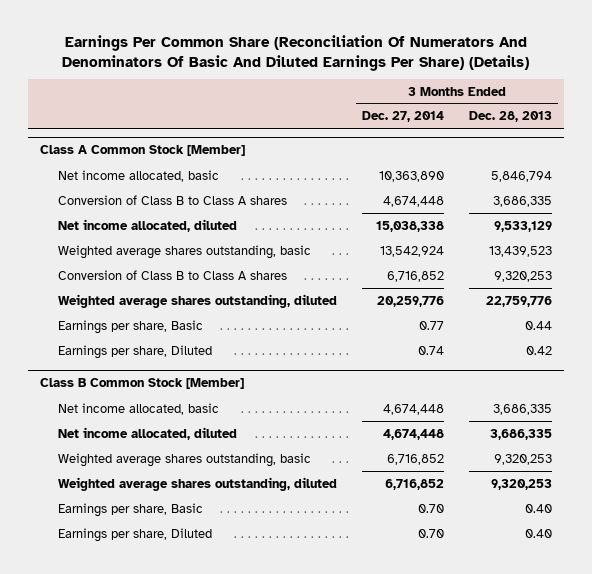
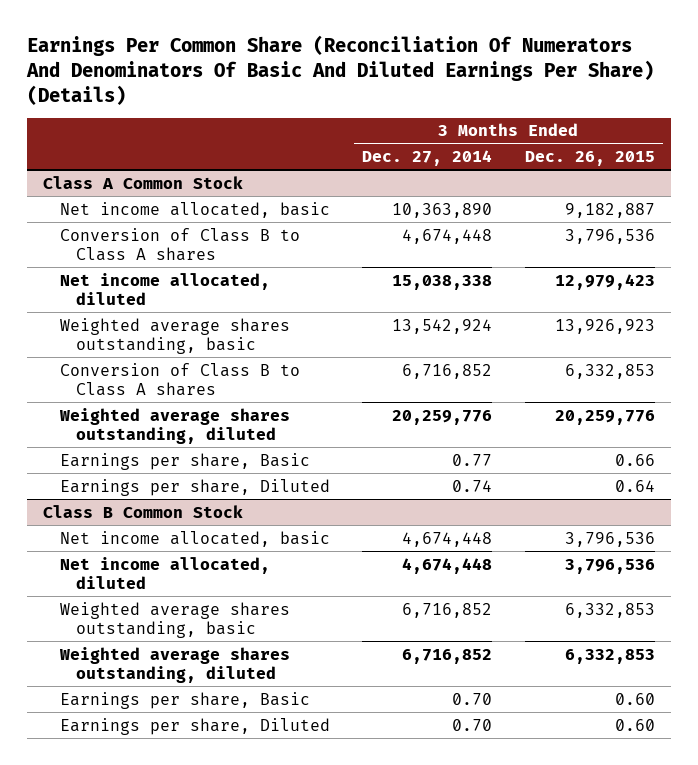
- | 3 Months Ended Dec. 27, 2014 | 3 Months Ended Dec. 28, 2013
+ | 3 Months Ended Dec. 27, 2014 | 3 Months Ended Dec. 26, 2015
- Class A Common Stock [Member]
+ Class A Common Stock
- Class B Common Stock [Member]
+ Class B Common Stock

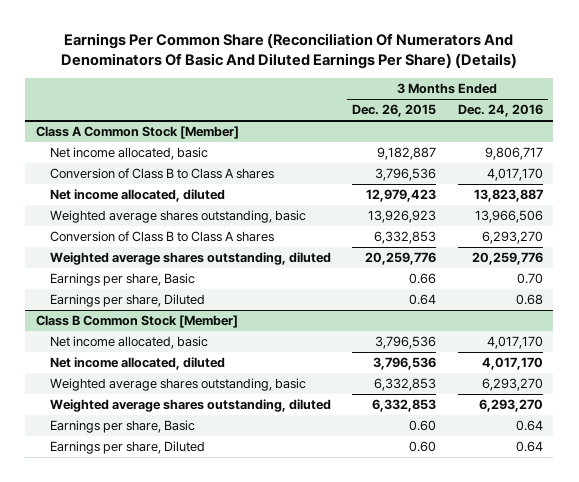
- | 3 Months Ended Dec. 27, 2014 | 3 Months Ended Dec. 26, 2015
+ | 3 Months Ended Dec. 26, 2015 | 3 Months Ended Dec. 24, 2016
- Class A Common Stock
+ Class A Common Stock [Member]
- Class B Common Stock
+ Class B Common Stock [Member]

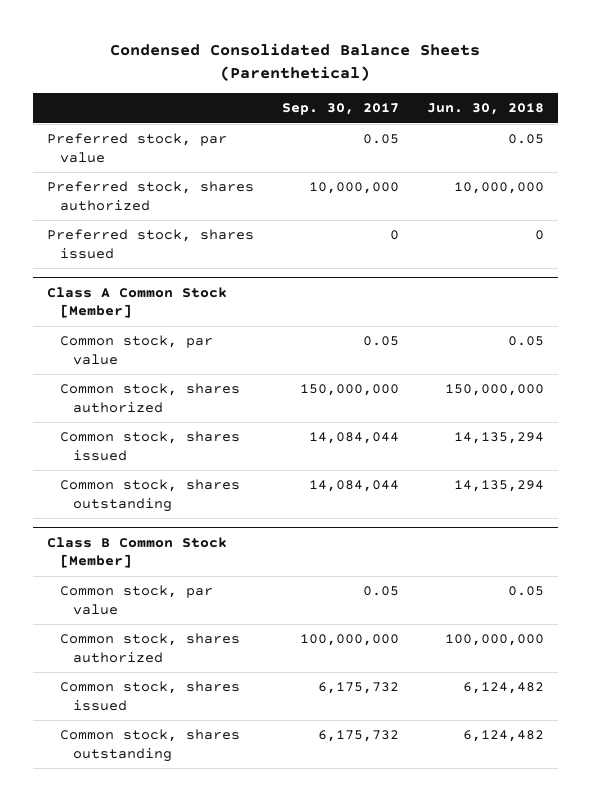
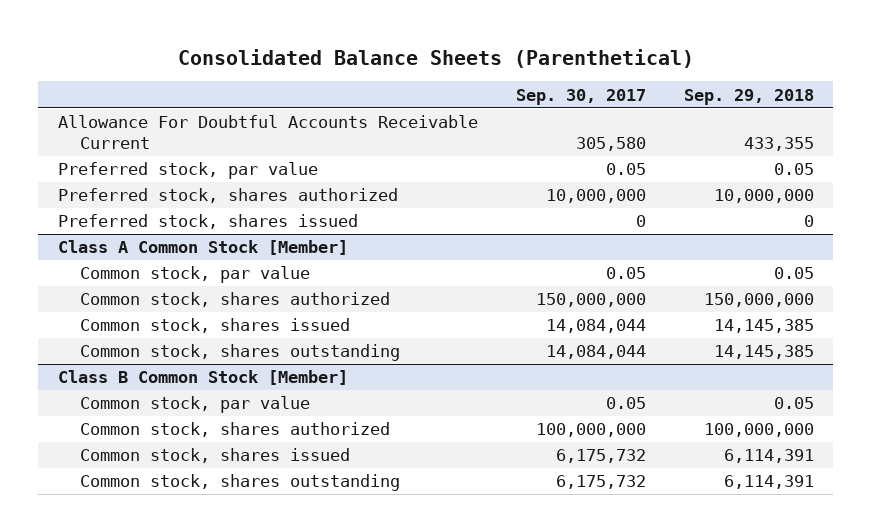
- Condensed Consolidated Balance Sheets (Parenthetical)
+ Consolidated Balance Sheets (Parenthetical)
- | Sep. 30, 2017 | Jun. 30, 2018
+ | Sep. 30, 2017 | Sep. 29, 2018
+ Allowance For Doubtful Accounts Receivable Current | 305,580 | 433,355

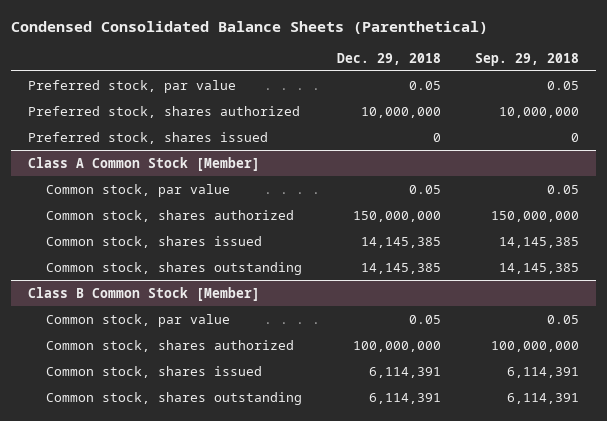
- Consolidated Balance Sheets (Parenthetical)
+ Condensed Consolidated Balance Sheets (Parenthetical)
- | Sep. 30, 2017 | Sep. 29, 2018
+ | Dec. 29, 2018 | Sep. 29, 2018
- Allowance For Doubtful Accounts Receivable Current | 305,580 | 433,355

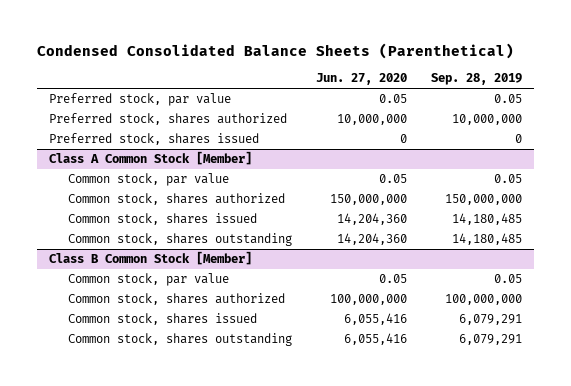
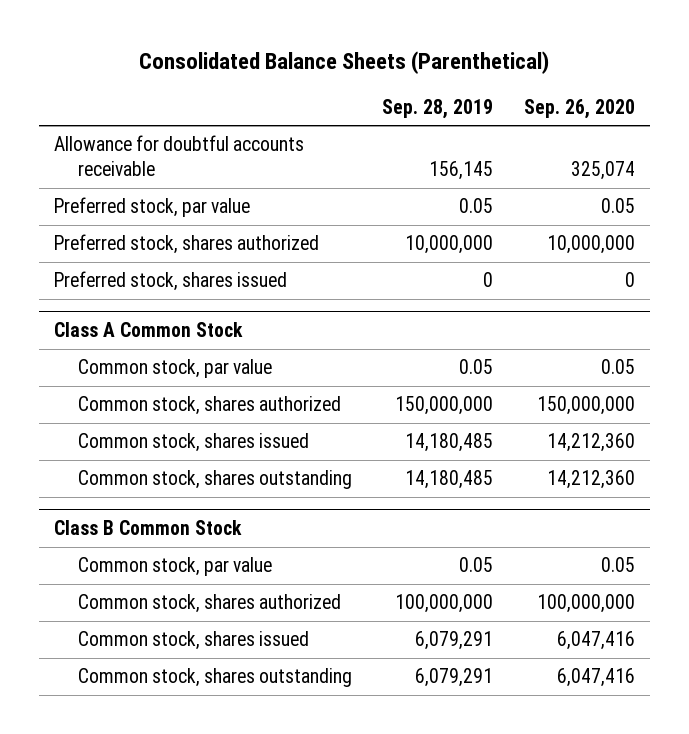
- Condensed Consolidated Balance Sheets (Parenthetical)
+ Consolidated Balance Sheets (Parenthetical)
- | Jun. 27, 2020 | Sep. 28, 2019
+ | Sep. 28, 2019 | Sep. 26, 2020
+ Allowance for doubtful accounts receivable | 156,145 | 325,074
- Class A Common Stock [Member]
+ Class A Common Stock
- Class B Common Stock [Member]
+ Class B Common Stock

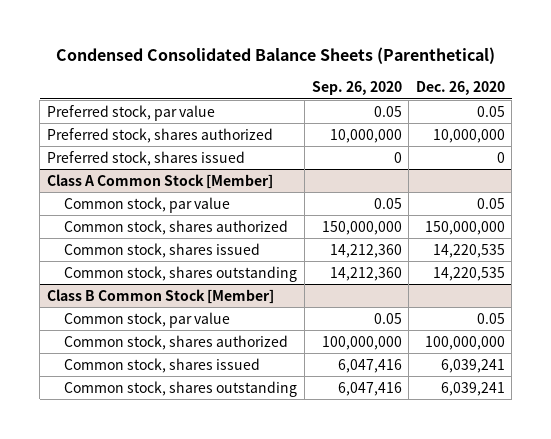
- Consolidated Balance Sheets (Parenthetical)
+ Condensed Consolidated Balance Sheets (Parenthetical)
- | Sep. 28, 2019 | Sep. 26, 2020
+ | Sep. 26, 2020 | Dec. 26, 2020
- Allowance for doubtful accounts receivable | 156,145 | 325,074
- Class A Common Stock
+ Class A Common Stock [Member]
- Class B Common Stock
+ Class B Common Stock [Member]

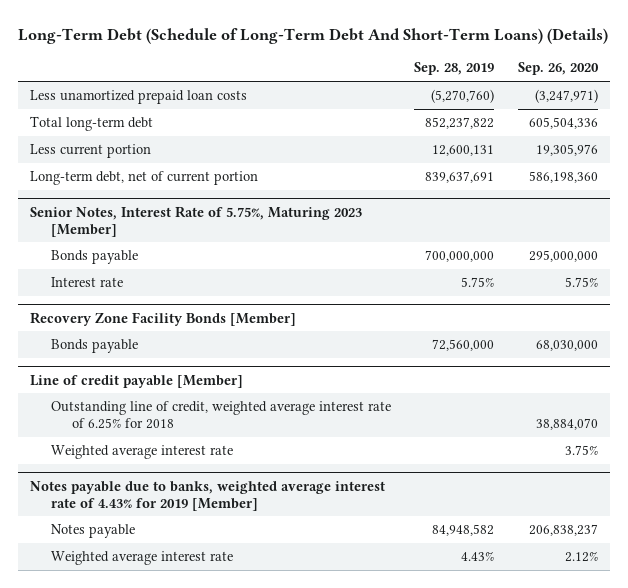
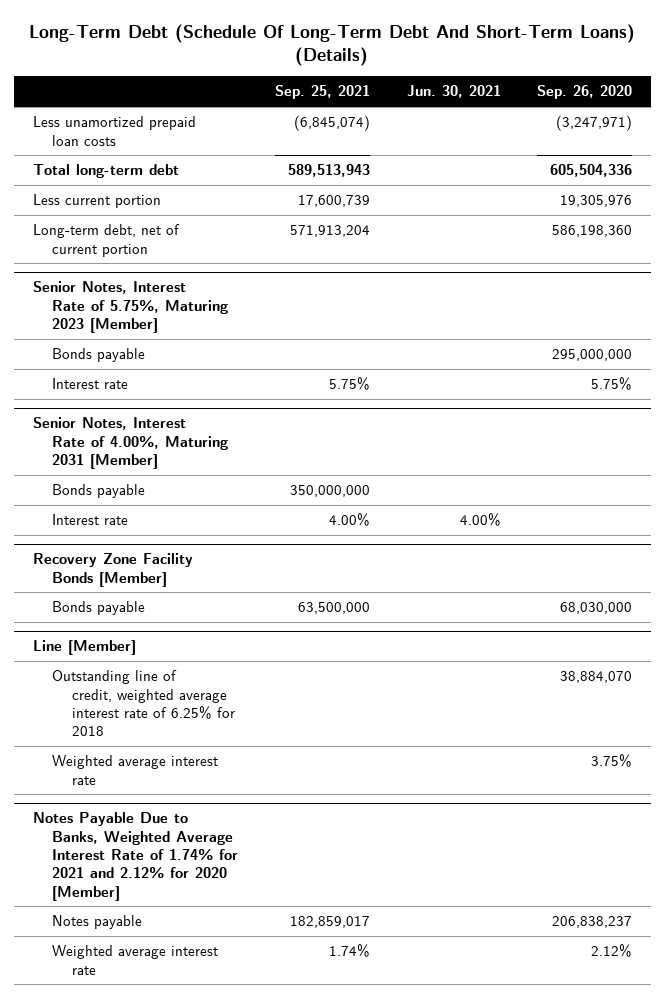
- Long-Term Debt (Schedule of Long-Term Debt And Short-Term Loans) (Details)
+ Long-Term Debt (Schedule Of Long-Term Debt And Short-Term Loans) (Details)
- | Sep. 28, 2019 | Sep. 26, 2020
+ | Sep. 25, 2021 | Jun. 30, 2021 | Sep. 26, 2020
+ Senior Notes, Interest Rate of 4.00%, Maturing 2031 [Member]
+ Bonds payable | 350,000,000 | |
+ Interest rate | 4.00% | 4.00% |
- Line of credit payable [Member]
+ Line [Member]
- Notes payable due to banks, weighted average interest rate of 4.43% for 2019 [Member]
+ Notes Payable Due to Banks, Weighted Average Interest Rate of 1.74% for 2021 and 2.12% for 2020 [Member]

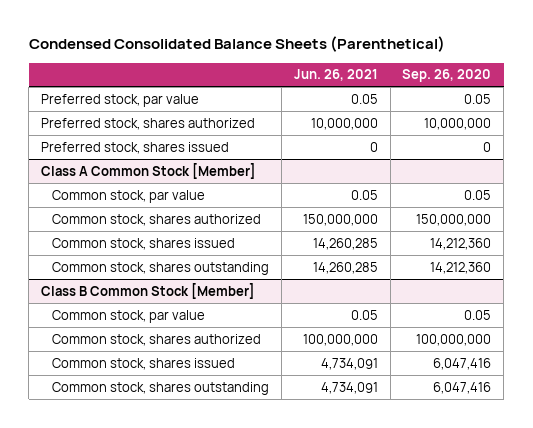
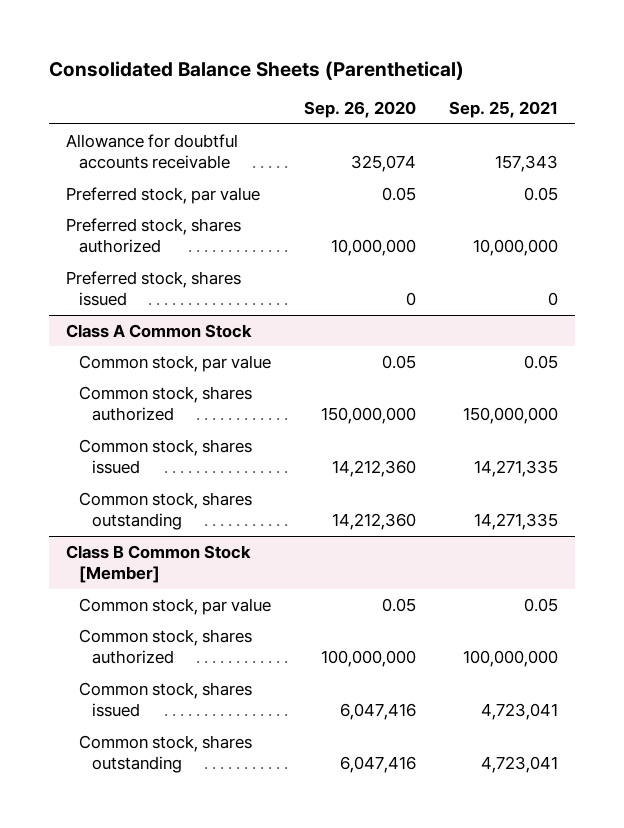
- Condensed Consolidated Balance Sheets (Parenthetical)
+ Consolidated Balance Sheets (Parenthetical)
- | Jun. 26, 2021 | Sep. 26, 2020
+ | Sep. 26, 2020 | Sep. 25, 2021
+ Allowance for doubtful accounts receivable | 325,074 | 157,343
- Class A Common Stock [Member]
+ Class A Common Stock

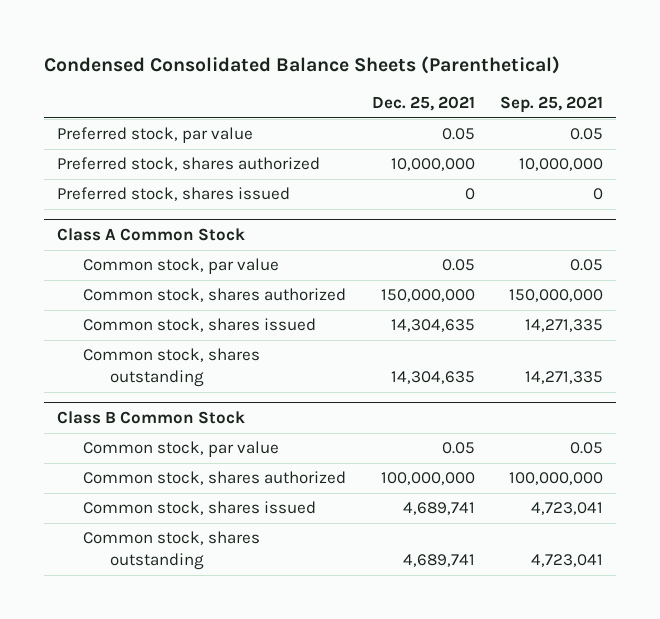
- Consolidated Balance Sheets (Parenthetical)
+ Condensed Consolidated Balance Sheets (Parenthetical)
- | Sep. 26, 2020 | Sep. 25, 2021
+ | Dec. 25, 2021 | Sep. 25, 2021
- Allowance for doubtful accounts receivable | 325,074 | 157,343
- Class B Common Stock [Member]
+ Class B Common Stock

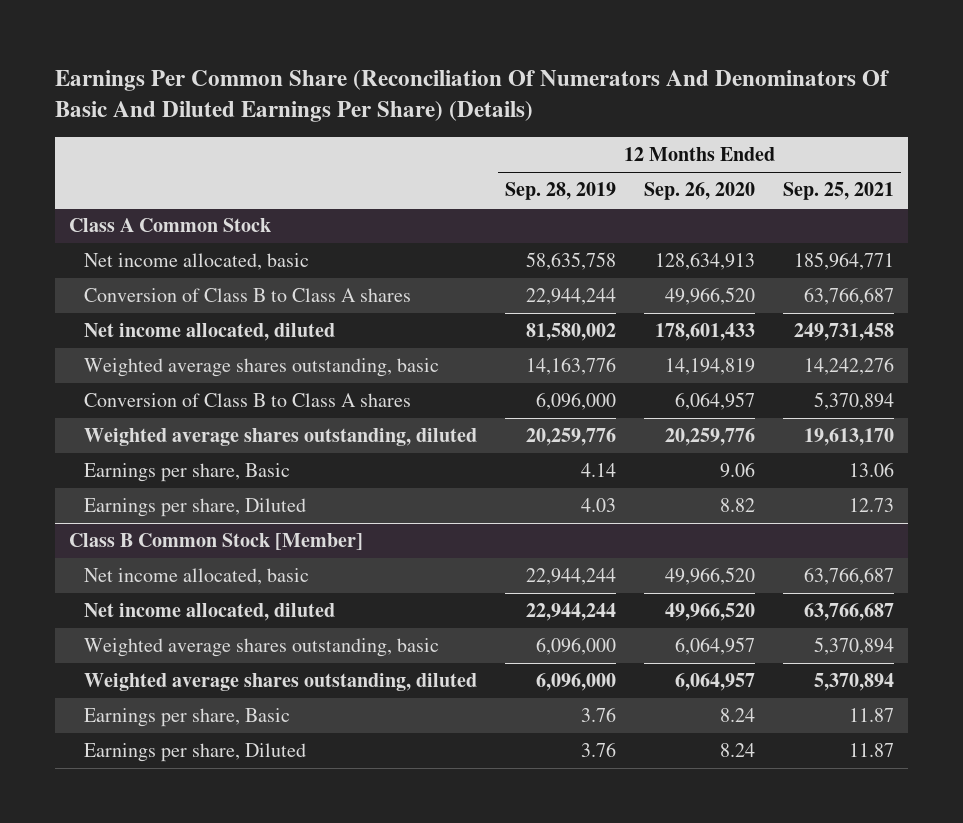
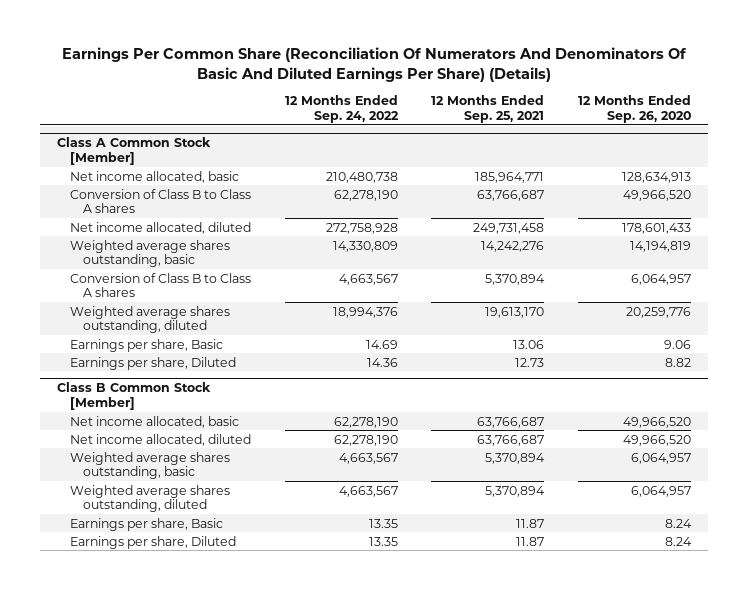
- | 12 Months Ended Sep. 28, 2019 | 12 Months Ended Sep. 26, 2020 | 12 Months Ended Sep. 25, 2021
+ | 12 Months Ended Sep. 24, 2022 | 12 Months Ended Sep. 25, 2021 | 12 Months Ended Sep. 26, 2020
- Class A Common Stock
+ Class A Common Stock [Member]

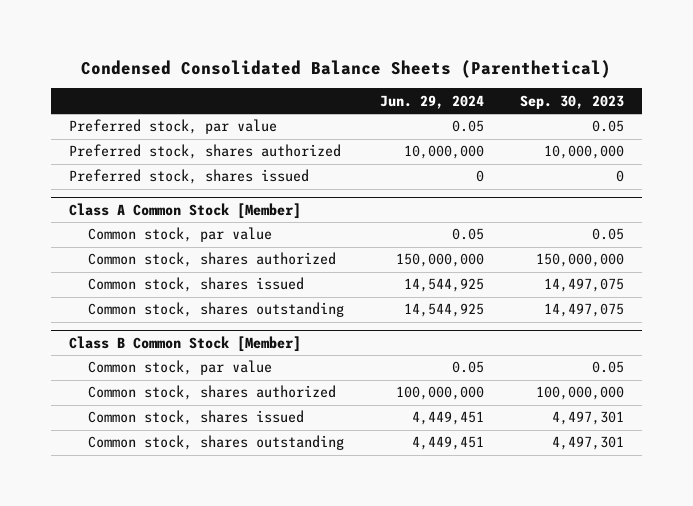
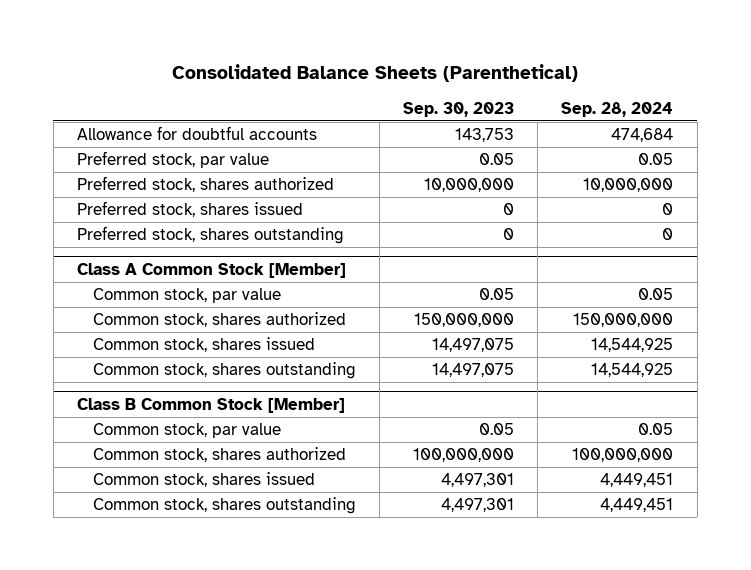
- Condensed Consolidated Balance Sheets (Parenthetical)
+ Consolidated Balance Sheets (Parenthetical)
- | Jun. 29, 2024 | Sep. 30, 2023
+ | Sep. 30, 2023 | Sep. 28, 2024
+ Allowance for doubtful accounts | 143,753 | 474,684
+ Preferred stock, shares outstanding | 0 | 0

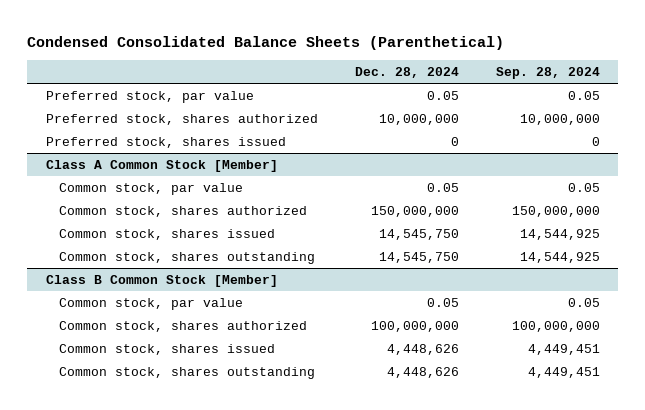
- Consolidated Balance Sheets (Parenthetical)
+ Condensed Consolidated Balance Sheets (Parenthetical)
- | Sep. 30, 2023 | Sep. 28, 2024
+ | Dec. 28, 2024 | Sep. 28, 2024
- Allowance for doubtful accounts | 143,753 | 474,684
- Preferred stock, shares outstanding | 0 | 0

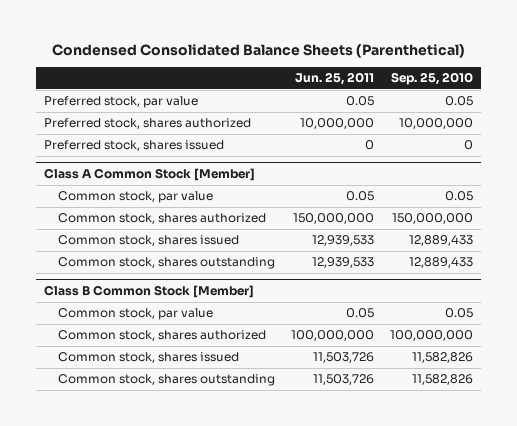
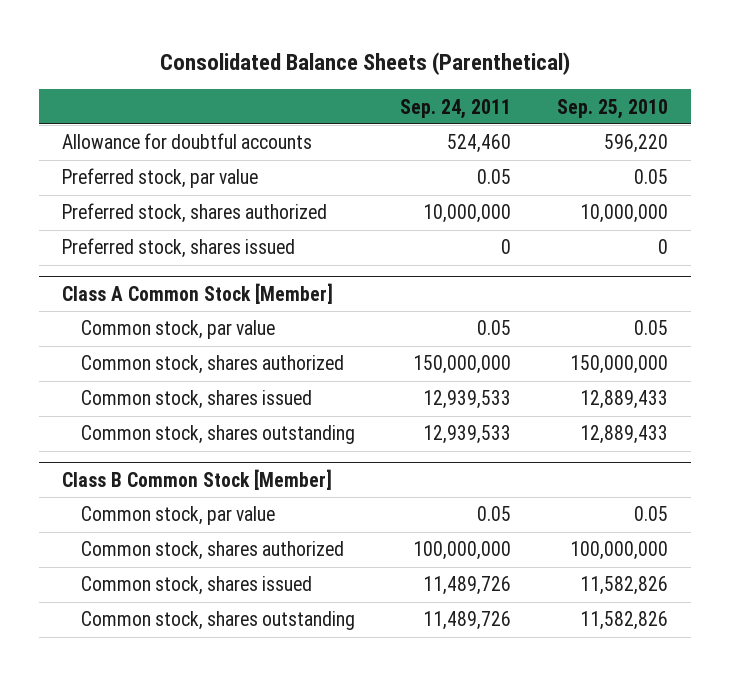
- Condensed Consolidated Balance Sheets (Parenthetical)
+ Consolidated Balance Sheets (Parenthetical)
- | Jun. 25, 2011 | Sep. 25, 2010
+ | Sep. 24, 2011 | Sep. 25, 2010
+ Allowance for doubtful accounts | 524,460 | 596,220

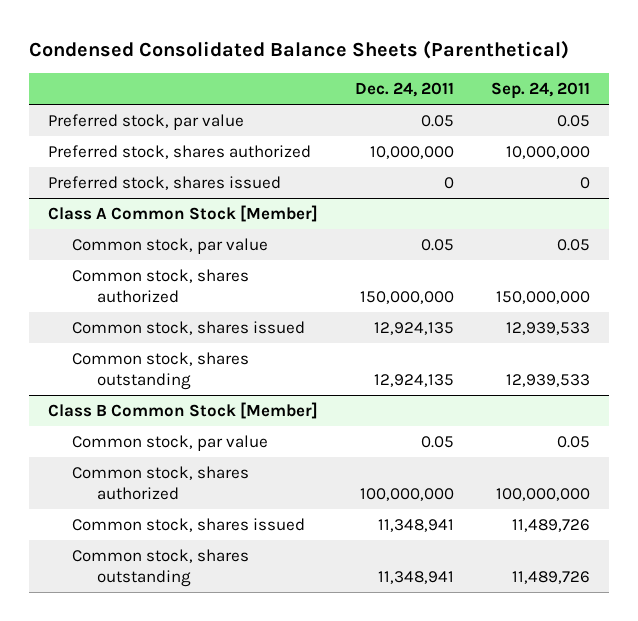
- Consolidated Balance Sheets (Parenthetical)
+ Condensed Consolidated Balance Sheets (Parenthetical)
- | Sep. 24, 2011 | Sep. 25, 2010
+ | Dec. 24, 2011 | Sep. 24, 2011
- Allowance for doubtful accounts | 524,460 | 596,220

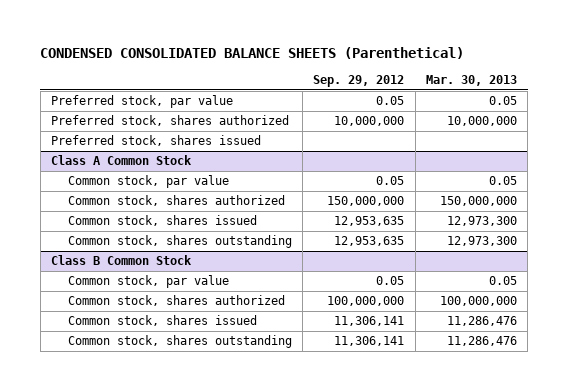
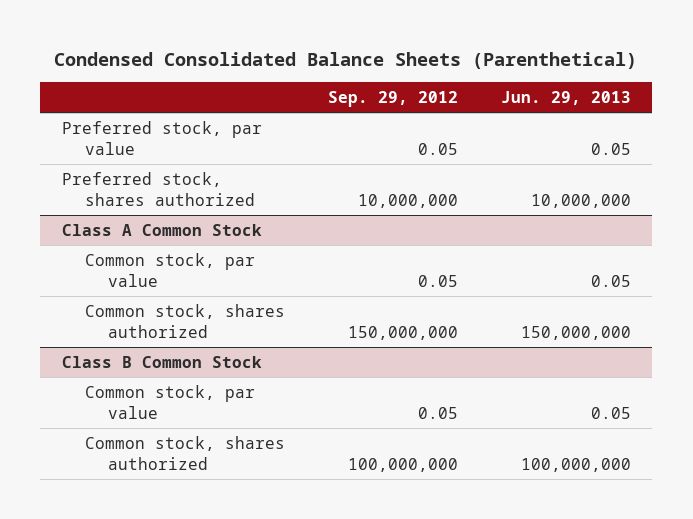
- CONDENSED CONSOLIDATED BALANCE SHEETS (Parenthetical)
+ Condensed Consolidated Balance Sheets (Parenthetical)
- | Sep. 29, 2012 | Mar. 30, 2013
+ | Sep. 29, 2012 | Jun. 29, 2013
- Preferred stock, shares issued
@ Class A Common Stock
- Common stock, shares issued | 12,953,635 | 12,973,300
- Common stock, shares outstanding | 12,953,635 | 12,973,300
@ Class B Common Stock
- Common stock, shares issued | 11,306,141 | 11,286,476
- Common stock, shares outstanding | 11,306,141 | 11,286,476

